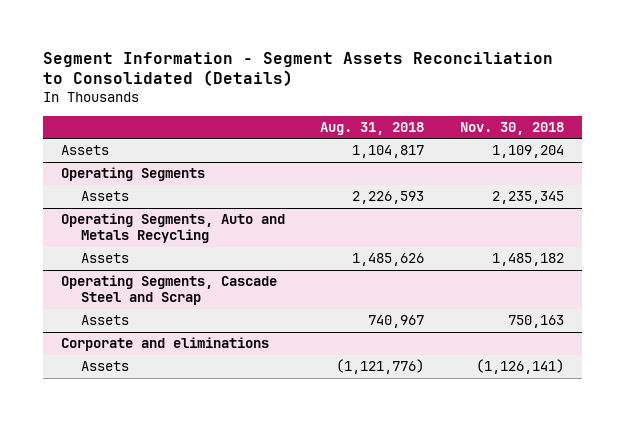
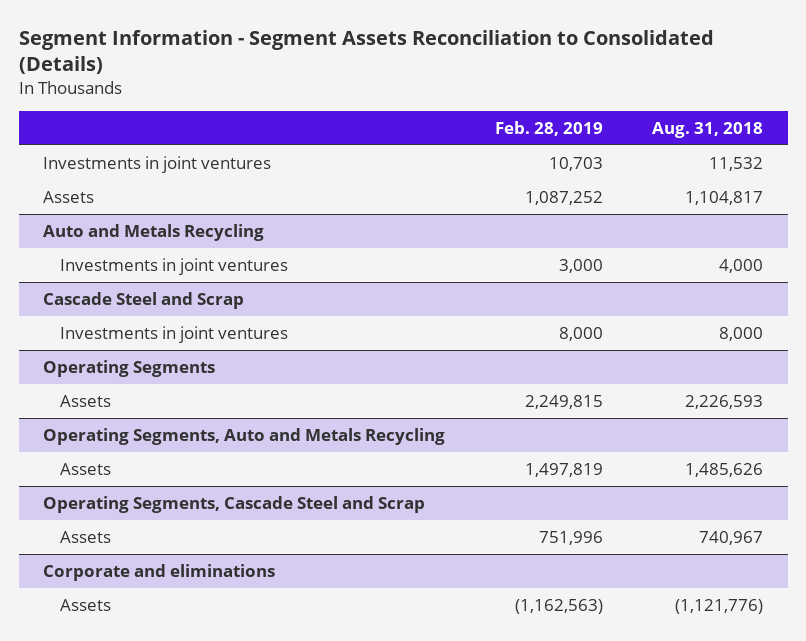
- | Aug. 31, 2018 | Nov. 30, 2018
+ | Feb. 28, 2019 | Aug. 31, 2018
+ Investments in joint ventures | 10,703 | 11,532
+ Auto and Metals Recycling
+ Investments in joint ventures | 3,000 | 4,000
+ Cascade Steel and Scrap
+ Investments in joint ventures | 8,000 | 8,000

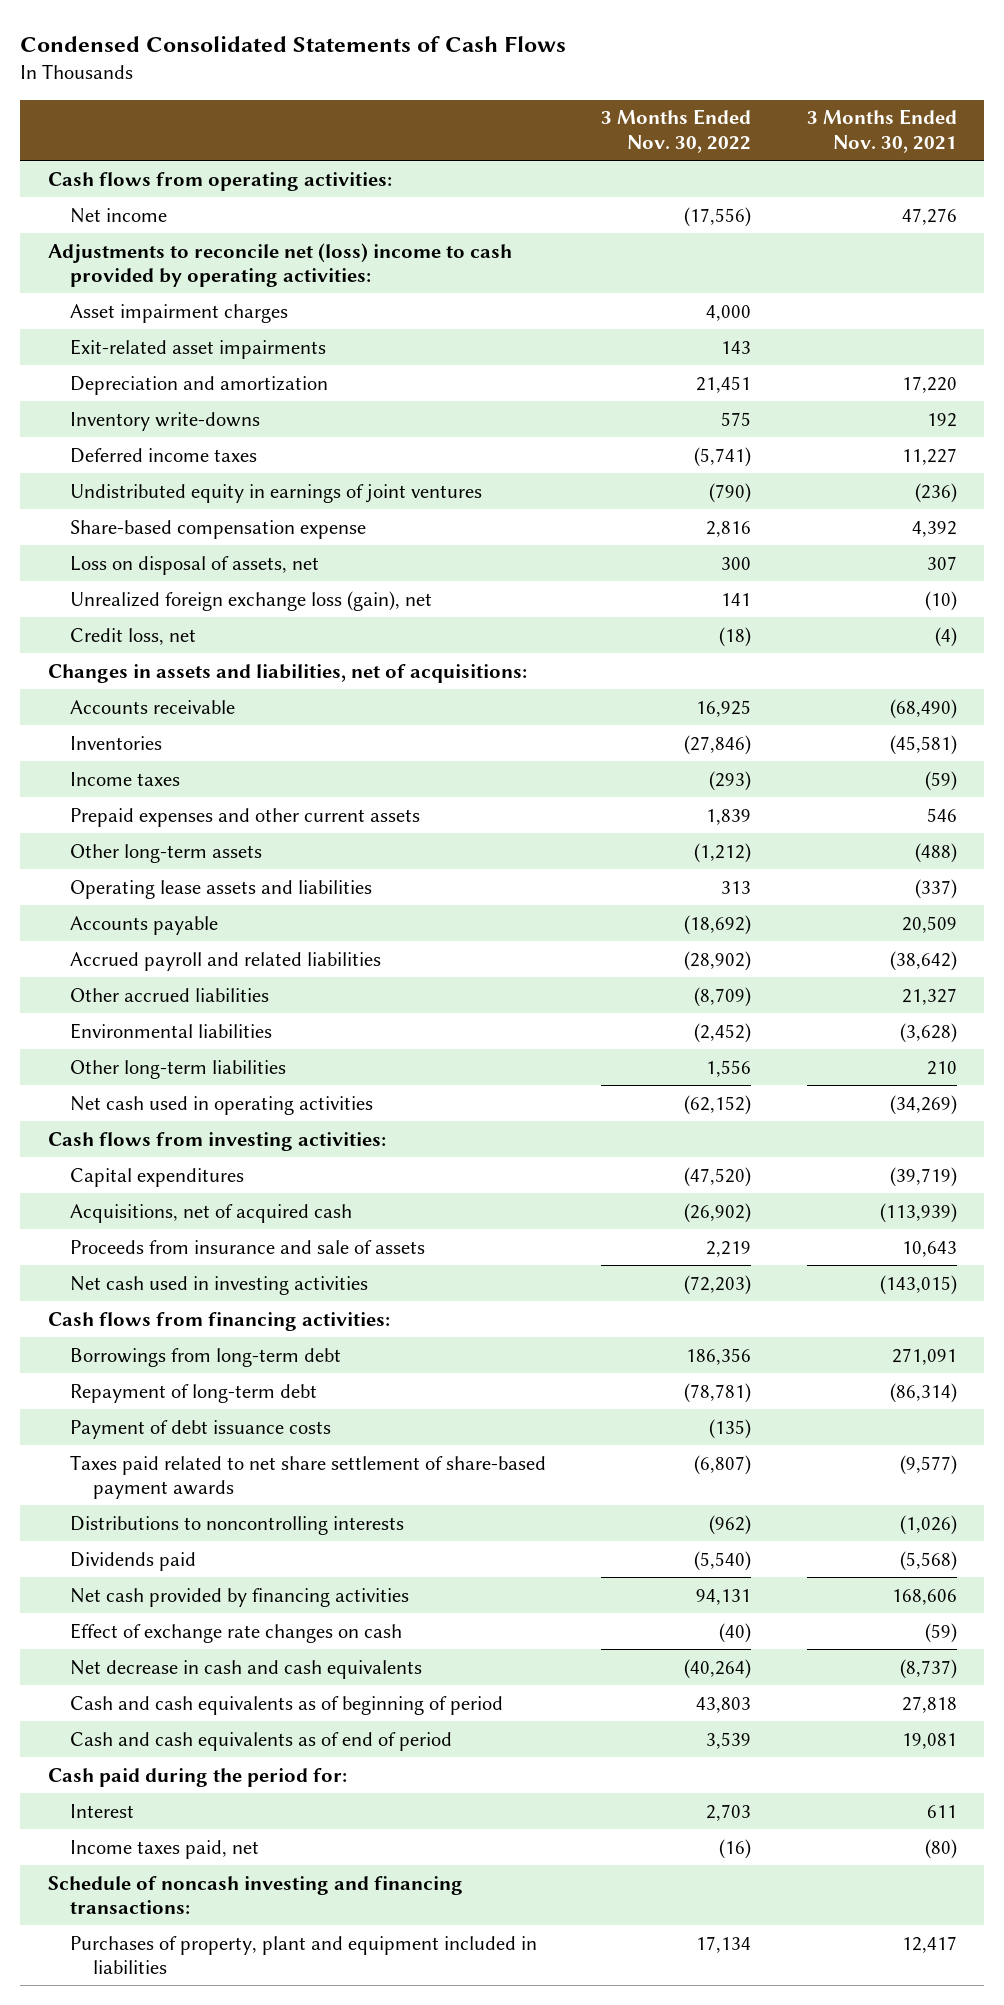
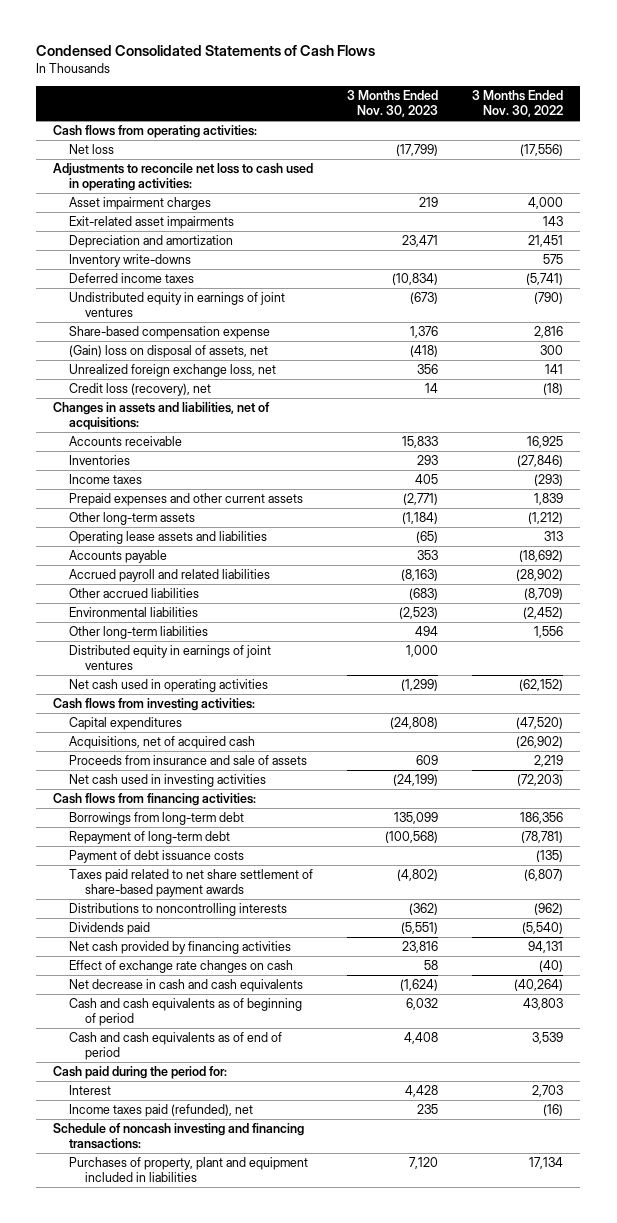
- | 3 Months Ended Nov. 30, 2022 | 3 Months Ended Nov. 30, 2021
+ | 3 Months Ended Nov. 30, 2023 | 3 Months Ended Nov. 30, 2022
- Net income | (17,556) | 47,276
- Adjustments to reconcile net (loss) income to cash provided by operating activities:
+ Net loss | (17,799) | (17,556)
+ Adjustments to reconcile net loss to cash used in operating activities:
- Loss on disposal of assets, net | 300 | 307
- Unrealized foreign exchange loss (gain), net | 141 | (10)
- Credit loss, net | (18) | (4)
+ (Gain) loss on disposal of assets, net | (418) | 300
+ Unrealized foreign exchange loss, net | 356 | 141
+ Credit loss (recovery), net | 14 | (18)
+ Distributed equity in earnings of joint ventures | 1,000 |
- Income taxes paid, net | (16) | (80)
+ Income taxes paid (refunded), net | 235 | (16)

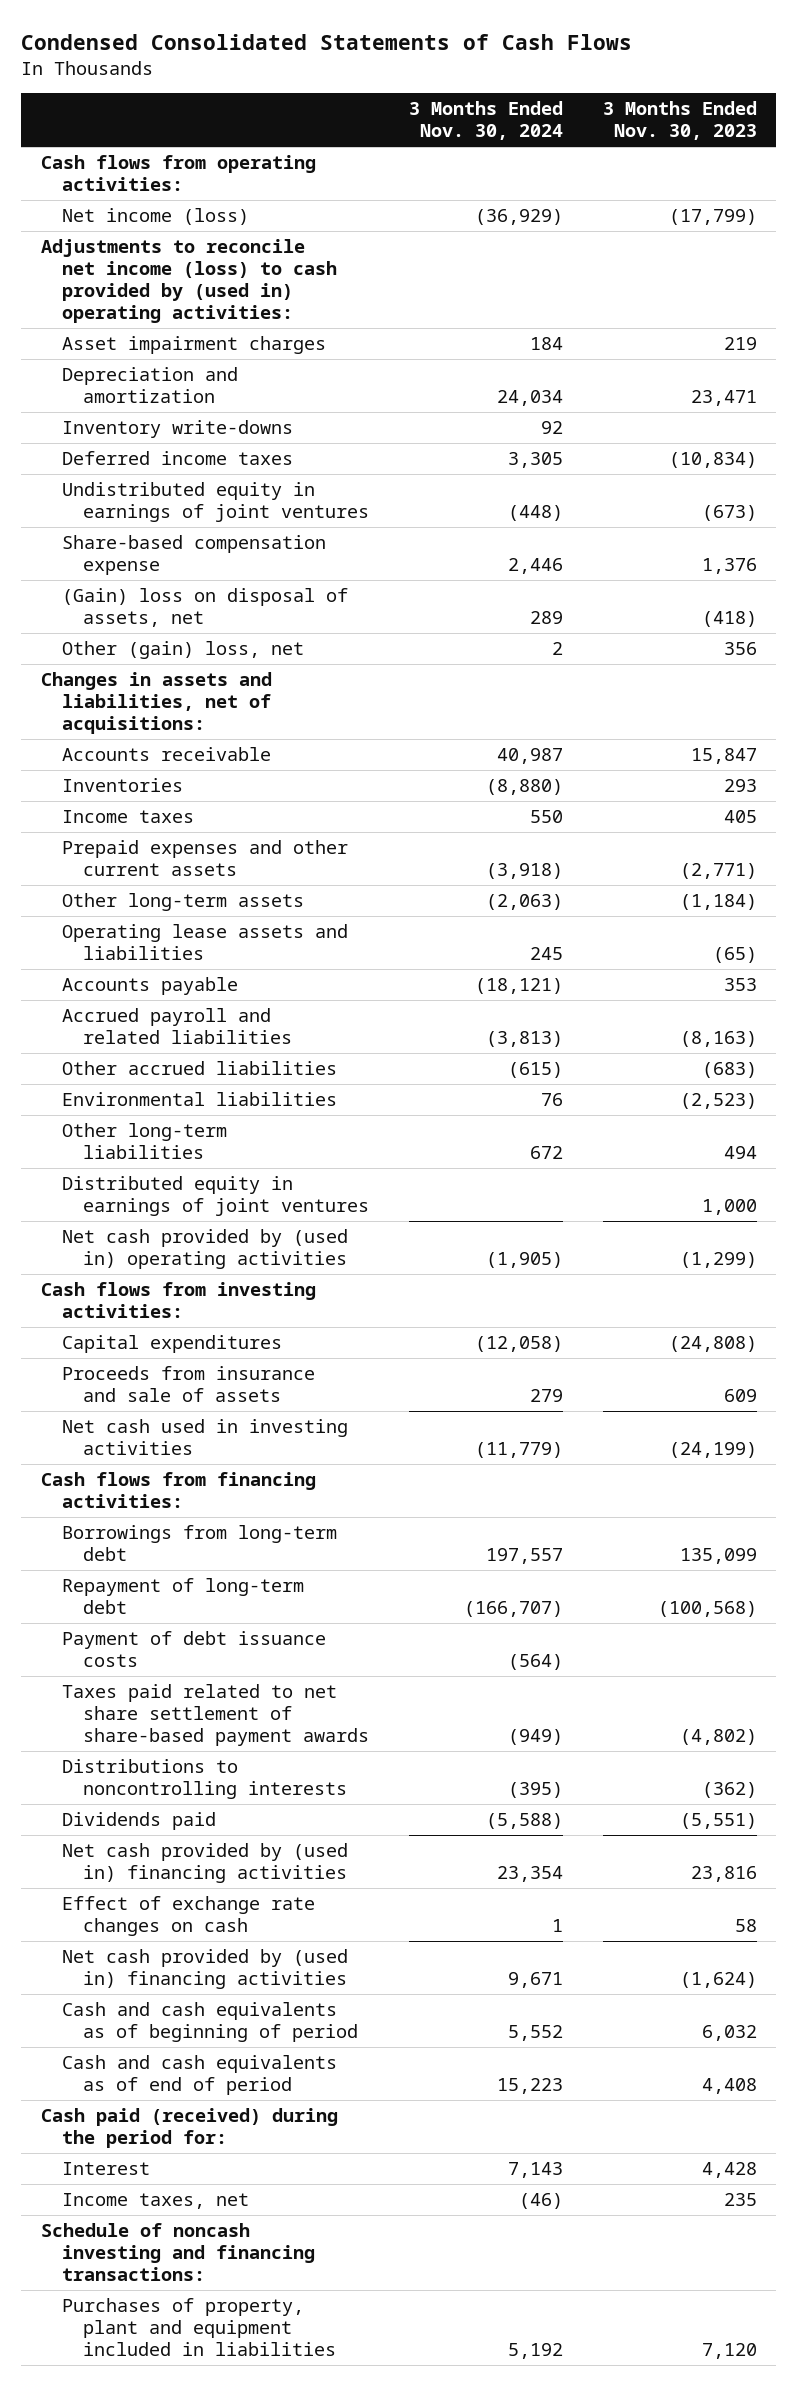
- | 3 Months Ended Nov. 30, 2023 | 3 Months Ended Nov. 30, 2022
+ | 3 Months Ended Nov. 30, 2024 | 3 Months Ended Nov. 30, 2023
- Net loss | (17,799) | (17,556)
- Adjustments to reconcile net loss to cash used in operating activities:
+ Net income (loss) | (36,929) | (17,799)
+ Adjustments to reconcile net income (loss) to cash provided by (used in) operating activities:
- Exit-related asset impairments | | 143
- Unrealized foreign exchange loss, net | 356 | 141
- Credit loss (recovery), net | 14 | (18)
+ Other (gain) loss, net | 2 | 356
- Accounts receivable | 15,833 | 16,925
+ Accounts receivable | 40,987 | 15,847
- Net cash used in operating activities | (1,299) | (62,152)
+ Net cash provided by (used in) operating activities | (1,905) | (1,299)
- Acquisitions, net of acquired cash | | (26,902)
- Net cash provided by financing activities | 23,816 | 94,131
+ Net cash provided by (used in) financing activities | 23,354 | 23,816
- Net decrease in cash and cash equivalents | (1,624) | (40,264)
+ Net cash provided by (used in) financing activities | 9,671 | (1,624)
- Cash paid during the period for:
+ Cash paid (received) during the period for:
- Income taxes paid (refunded), net | 235 | (16)
+ Income taxes, net | (46) | 235

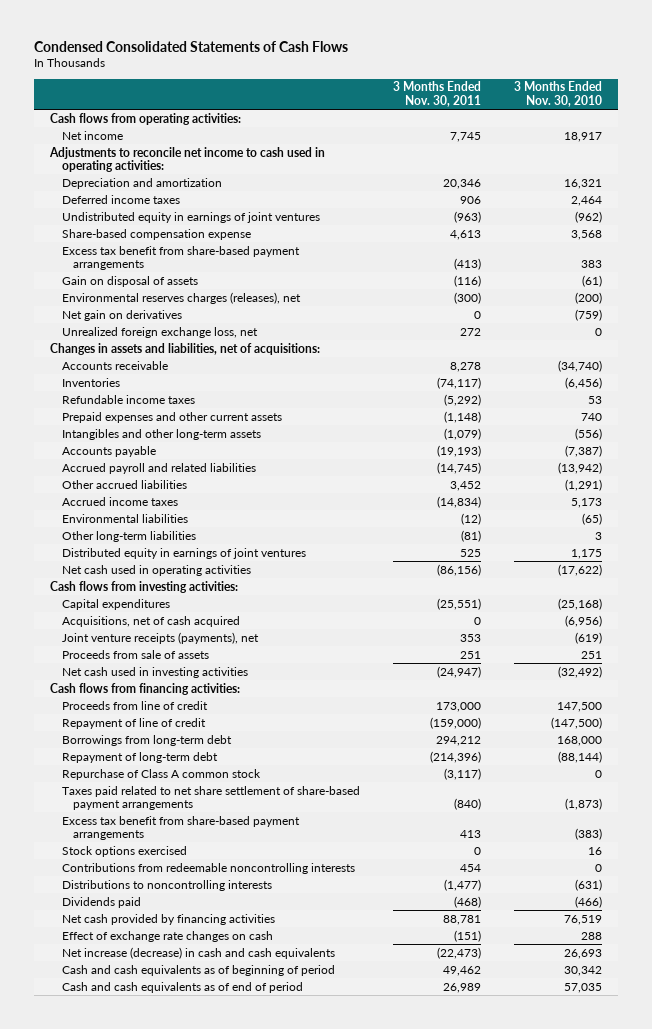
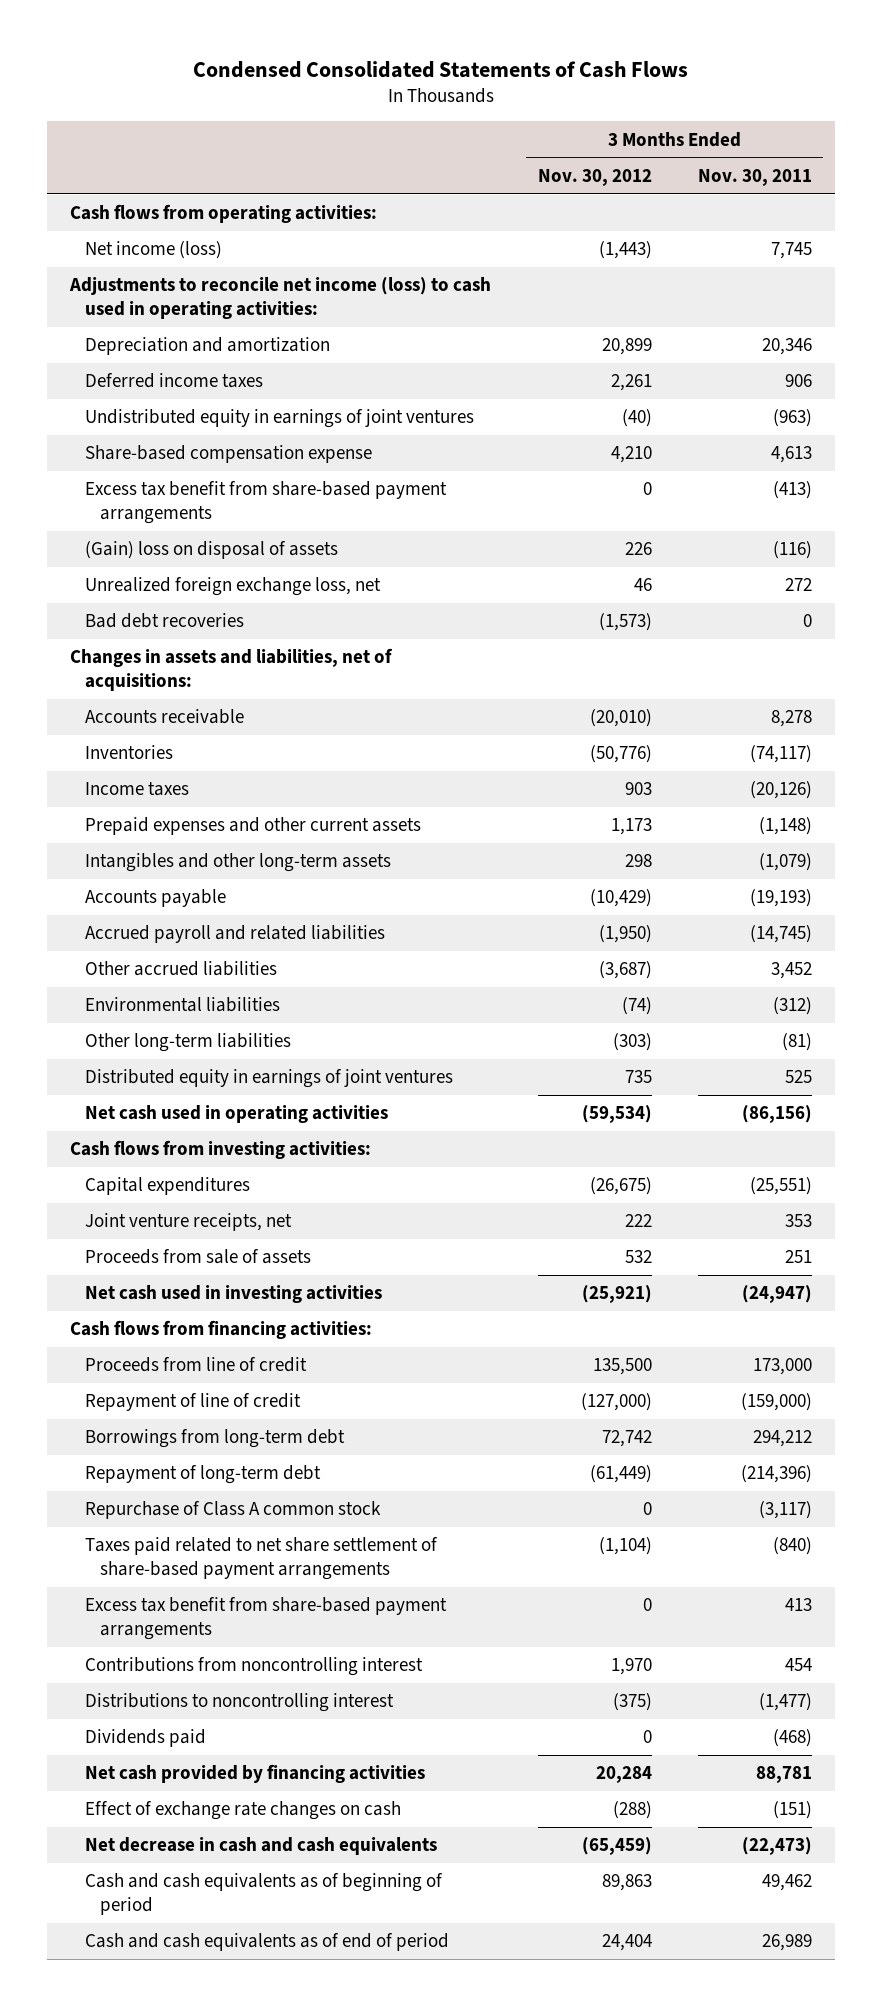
- | 3 Months Ended Nov. 30, 2011 | 3 Months Ended Nov. 30, 2010
+ | 3 Months Ended Nov. 30, 2012 | 3 Months Ended Nov. 30, 2011
- Net income | 7,745 | 18,917
- Adjustments to reconcile net income to cash used in operating activities:
+ Net income (loss) | (1,443) | 7,745
+ Adjustments to reconcile net income (loss) to cash used in operating activities:
- Gain on disposal of assets | (116) | (61)
- Environmental reserves charges (releases), net | (300) | (200)
- Net gain on derivatives | 0 | (759)
+ (Gain) loss on disposal of assets | 226 | (116)
+ Bad debt recoveries | (1,573) | 0
- Refundable income taxes | (5,292) | 53
+ Income taxes | 903 | (20,126)
- Accrued income taxes | (14,834) | 5,173
- Environmental liabilities | (12) | (65)
+ Environmental liabilities | (74) | (312)
- Acquisitions, net of cash acquired | 0 | (6,956)
- Joint venture receipts (payments), net | 353 | (619)
+ Joint venture receipts, net | 222 | 353
- Stock options exercised | 0 | 16
- Contributions from redeemable noncontrolling interests | 454 | 0
- Distributions to noncontrolling interests | (1,477) | (631)
+ Contributions from noncontrolling interest | 1,970 | 454
+ Distributions to noncontrolling interest | (375) | (1,477)
- Net increase (decrease) in cash and cash equivalents | (22,473) | 26,693
+ Net decrease in cash and cash equivalents | (65,459) | (22,473)

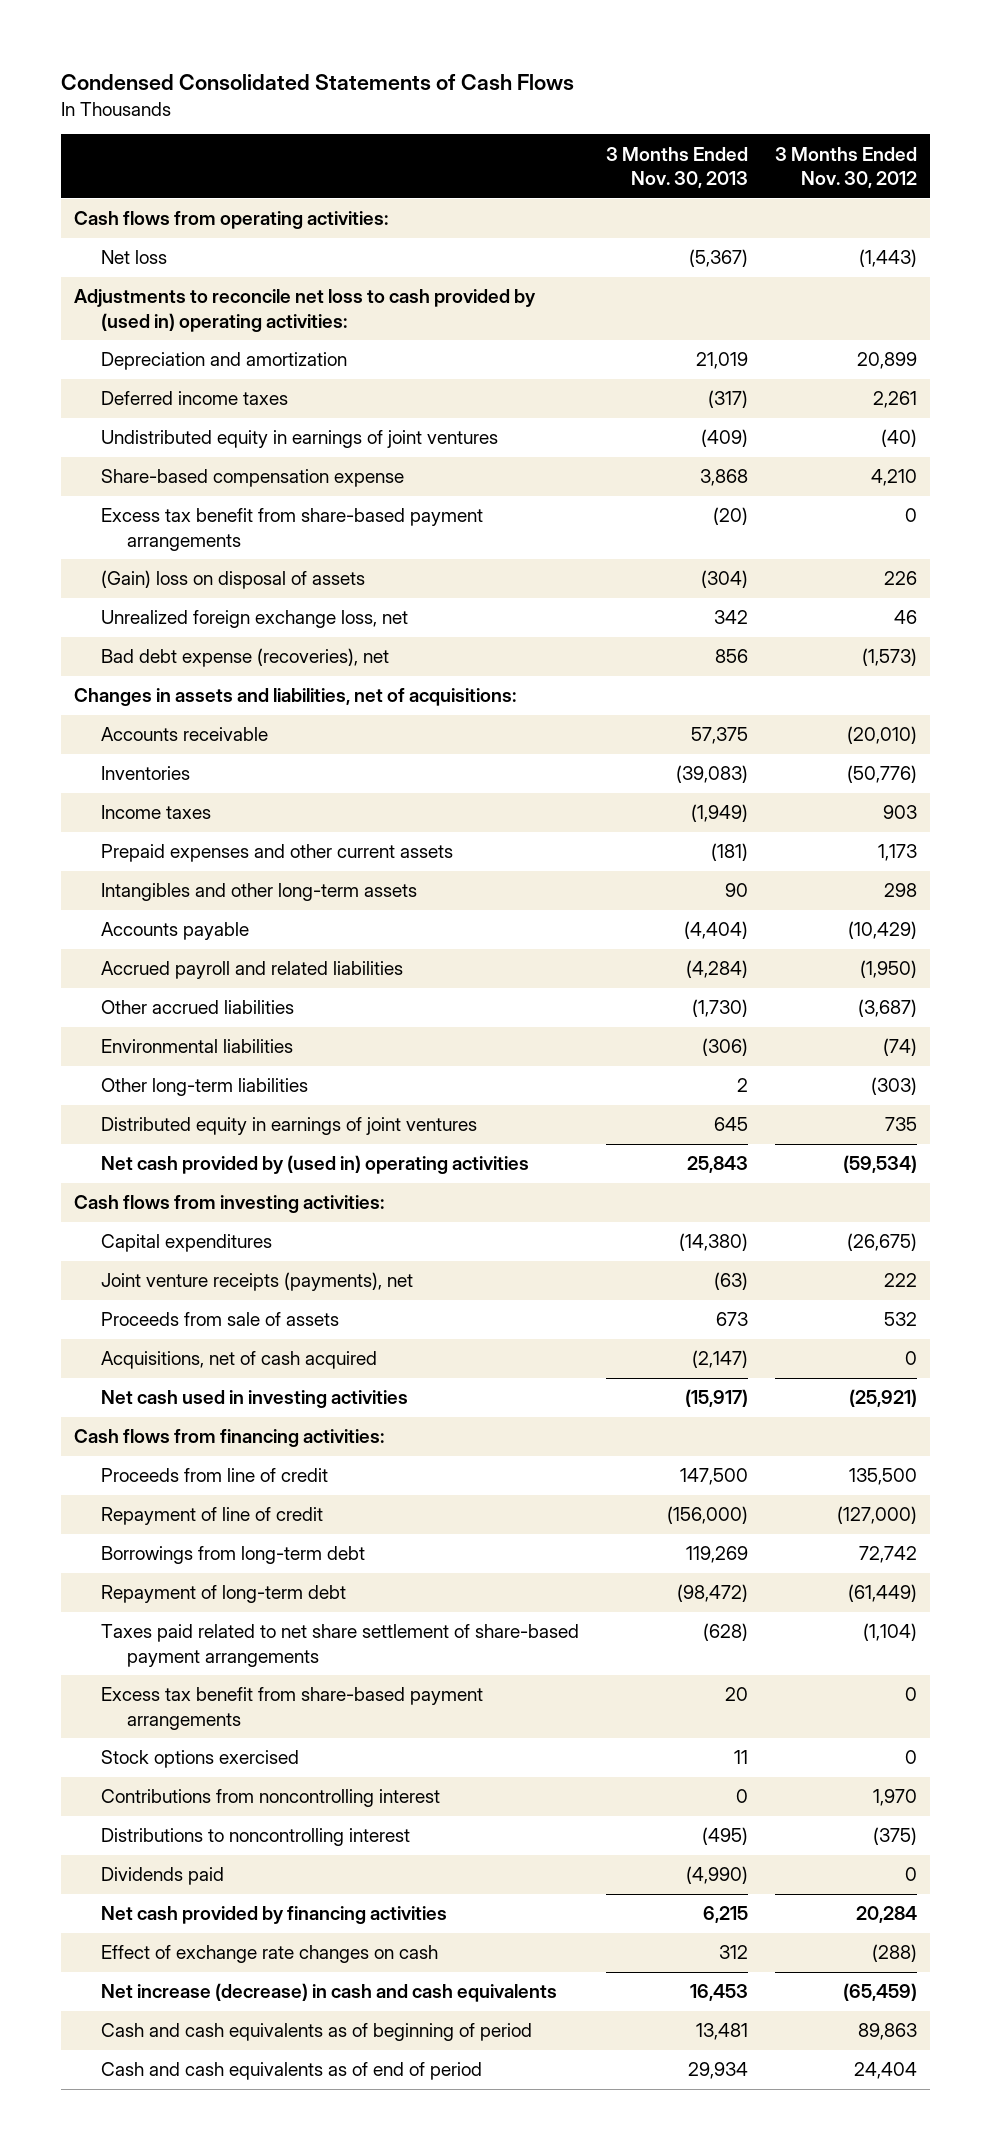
- | 3 Months Ended Nov. 30, 2012 | 3 Months Ended Nov. 30, 2011
+ | 3 Months Ended Nov. 30, 2013 | 3 Months Ended Nov. 30, 2012
- Net income (loss) | (1,443) | 7,745
- Adjustments to reconcile net income (loss) to cash used in operating activities:
+ Net loss | (5,367) | (1,443)
+ Adjustments to reconcile net loss to cash provided by (used in) operating activities:
- Bad debt recoveries | (1,573) | 0
+ Bad debt expense (recoveries), net | 856 | (1,573)
- Net cash used in operating activities | (59,534) | (86,156)
+ Net cash provided by (used in) operating activities | 25,843 | (59,534)
- Joint venture receipts, net | 222 | 353
+ Joint venture receipts (payments), net | (63) | 222
+ Acquisitions, net of cash acquired | (2,147) | 0
- Repurchase of Class A common stock | 0 | (3,117)
+ Stock options exercised | 11 | 0
- Net decrease in cash and cash equivalents | (65,459) | (22,473)
+ Net increase (decrease) in cash and cash equivalents | 16,453 | (65,459)

